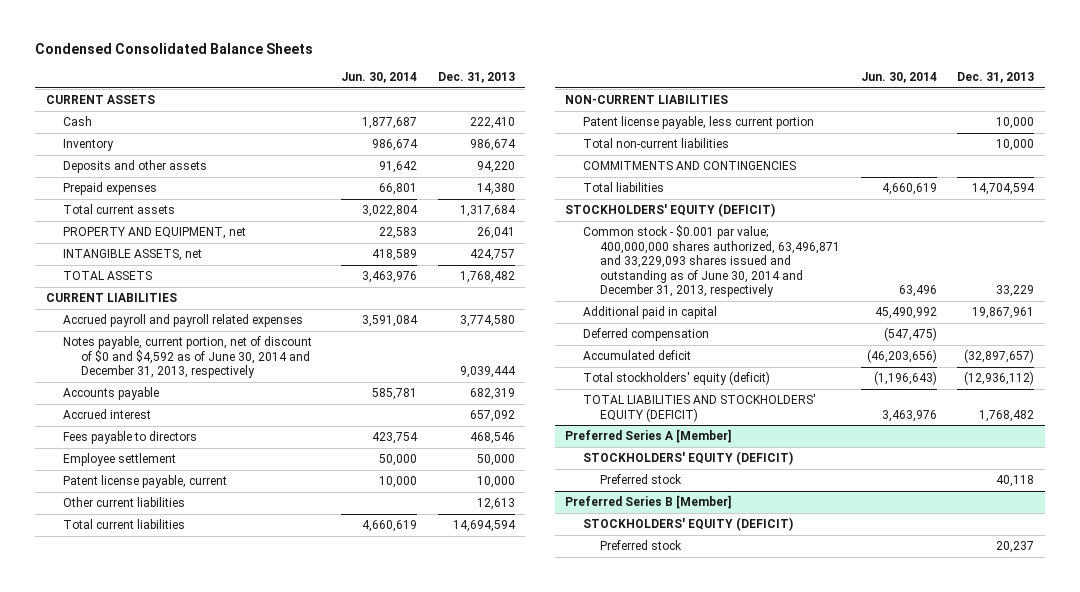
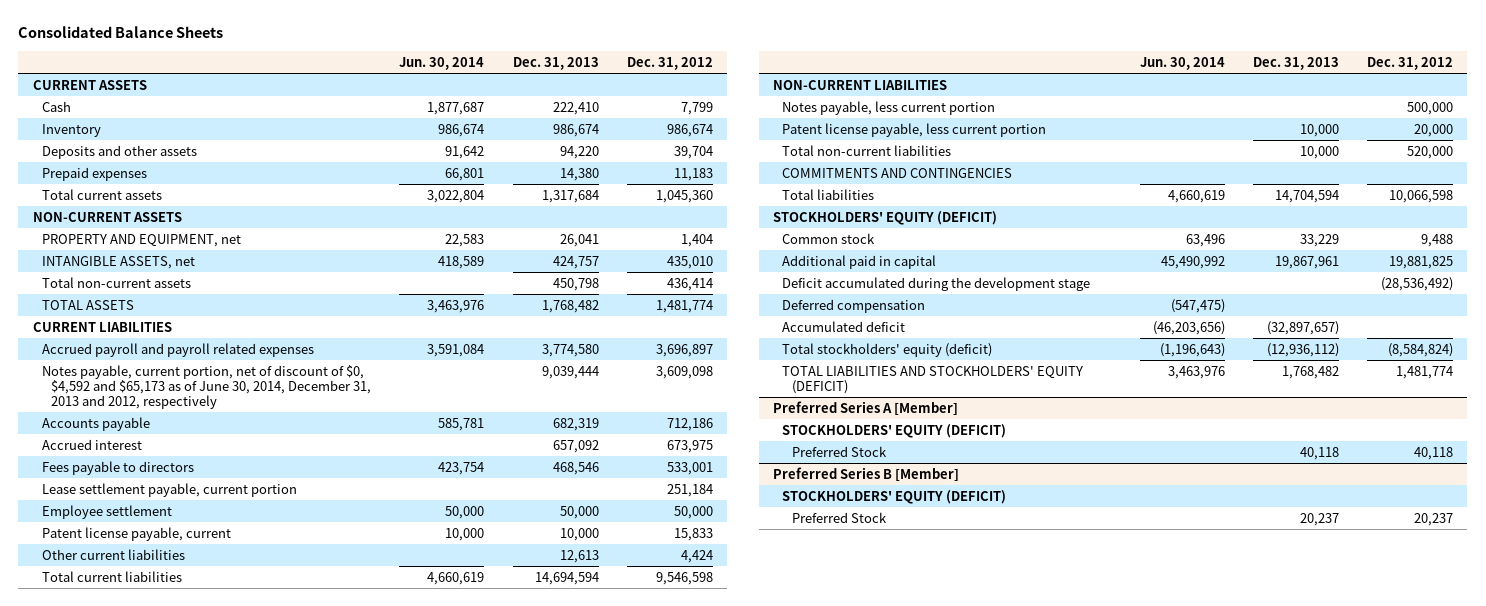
- Condensed Consolidated Balance Sheets
+ Consolidated Balance Sheets
- | Jun. 30, 2014 | Dec. 31, 2013
+ | Jun. 30, 2014 | Dec. 31, 2013 | Dec. 31, 2012
+ NON-CURRENT ASSETS
+ Total non-current assets | | 450,798 | 436,414
- Notes payable, current portion, net of discount of $0 and $4,592 as of June 30, 2014 and December 31, 2013, respectively | | 9,039,444
+ Notes payable, current portion, net of discount of $0, $4,592 and $65,173 as of June 30, 2014, December 31, 2013 and 2012, respectively | | 9,039,444 | 3,609,098
+ Lease settlement payable, current portion | | | 251,184
+ Notes payable, less current portion | | | 500,000
- Common stock - $0.001 par value; 400,000,000 shares authorized, 63,496,871 and 33,229,093 shares issued and outstanding as of June 30, 2014 and December 31, 2013, respectively | 63,496 | 33,229
+ Common stock | 63,496 | 33,229 | 9,488
+ Deficit accumulated during the development stage | | | (28,536,492)
@ Preferred Series A [Member]
- Preferred stock | | 40,118
+ Preferred Stock | | 40,118 | 40,118
@ Preferred Series B [Member]
- Preferred stock | | 20,237
+ Preferred Stock | | 20,237 | 20,237

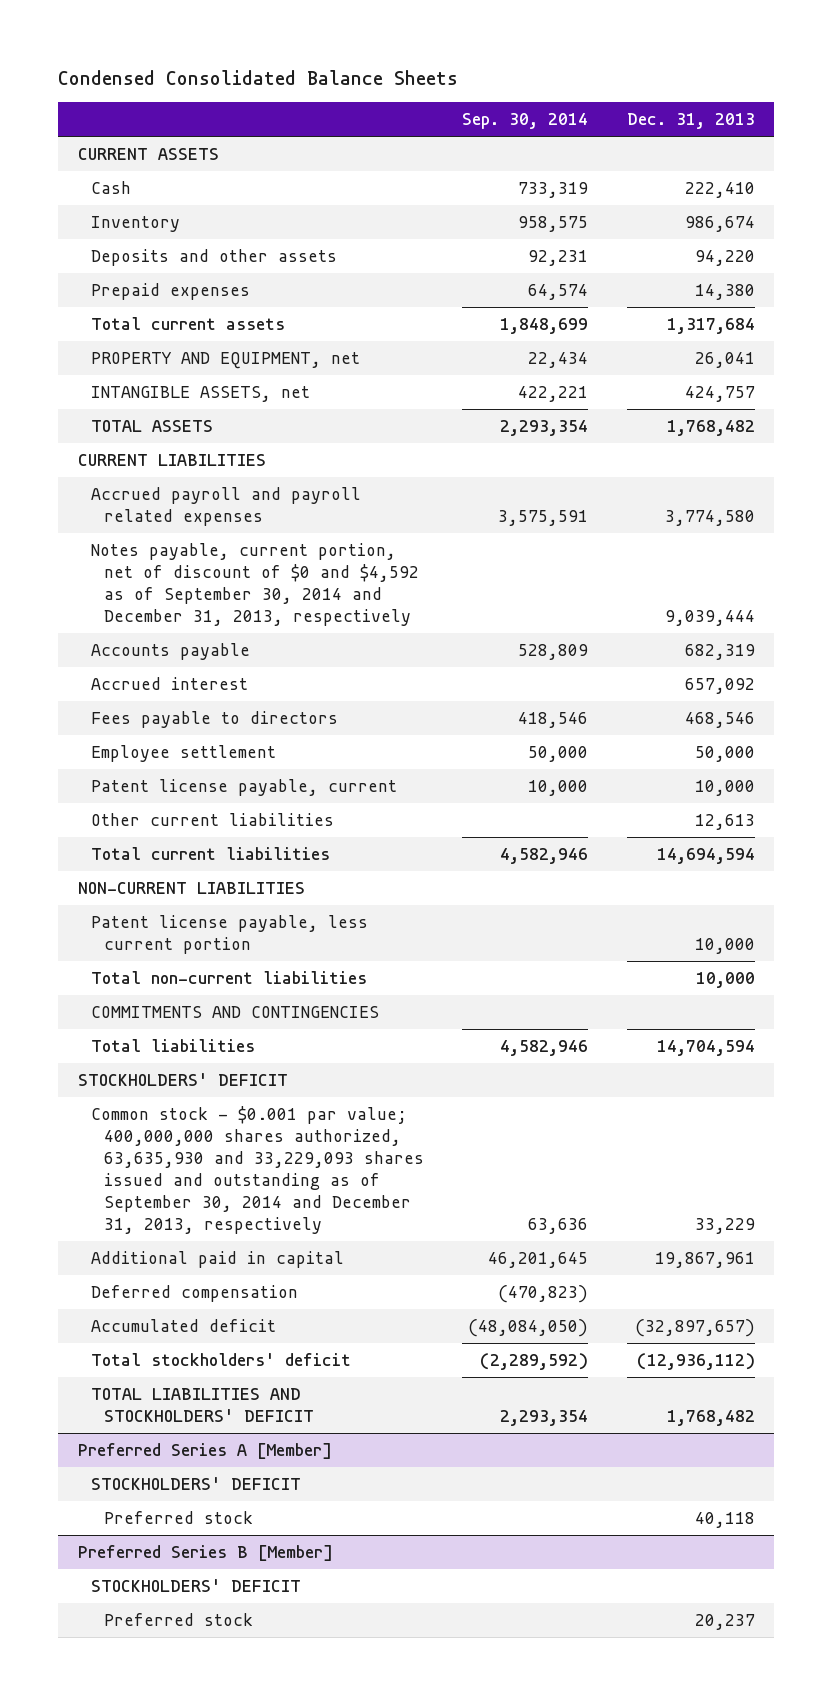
- Consolidated Balance Sheets
+ Condensed Consolidated Balance Sheets
- | Jun. 30, 2014 | Dec. 31, 2013 | Dec. 31, 2012
+ | Sep. 30, 2014 | Dec. 31, 2013
- NON-CURRENT ASSETS
- Total non-current assets | | 450,798 | 436,414
- Notes payable, current portion, net of discount of $0, $4,592 and $65,173 as of June 30, 2014, December 31, 2013 and 2012, respectively | | 9,039,444 | 3,609,098
+ Notes payable, current portion, net of discount of $0 and $4,592 as of September 30, 2014 and December 31, 2013, respectively | | 9,039,444
- Lease settlement payable, current portion | | | 251,184
- Notes payable, less current portion | | | 500,000
- STOCKHOLDERS' EQUITY (DEFICIT)
- Common stock | 63,496 | 33,229 | 9,488
+ STOCKHOLDERS' DEFICIT
+ Common stock - $0.001 par value; 400,000,000 shares authorized, 63,635,930 and 33,229,093 shares issued and outstanding as of September 30, 2014 and December 31, 2013, respectively | 63,636 | 33,229
- Deficit accumulated during the development stage | | | (28,536,492)
- Total stockholders' equity (deficit) | (1,196,643) | (12,936,112) | (8,584,824)
- TOTAL LIABILITIES AND STOCKHOLDERS' EQUITY (DEFICIT) | 3,463,976 | 1,768,482 | 1,481,774
+ Total stockholders' deficit | (2,289,592) | (12,936,112)
+ TOTAL LIABILITIES AND STOCKHOLDERS' DEFICIT | 2,293,354 | 1,768,482
@ Preferred Series A [Member]
- STOCKHOLDERS' EQUITY (DEFICIT)
- Preferred Stock | | 40,118 | 40,118
+ STOCKHOLDERS' DEFICIT
+ Preferred stock | | 40,118
@ Preferred Series B [Member]
- STOCKHOLDERS' EQUITY (DEFICIT)
- Preferred Stock | | 20,237 | 20,237
+ STOCKHOLDERS' DEFICIT
+ Preferred stock | | 20,237

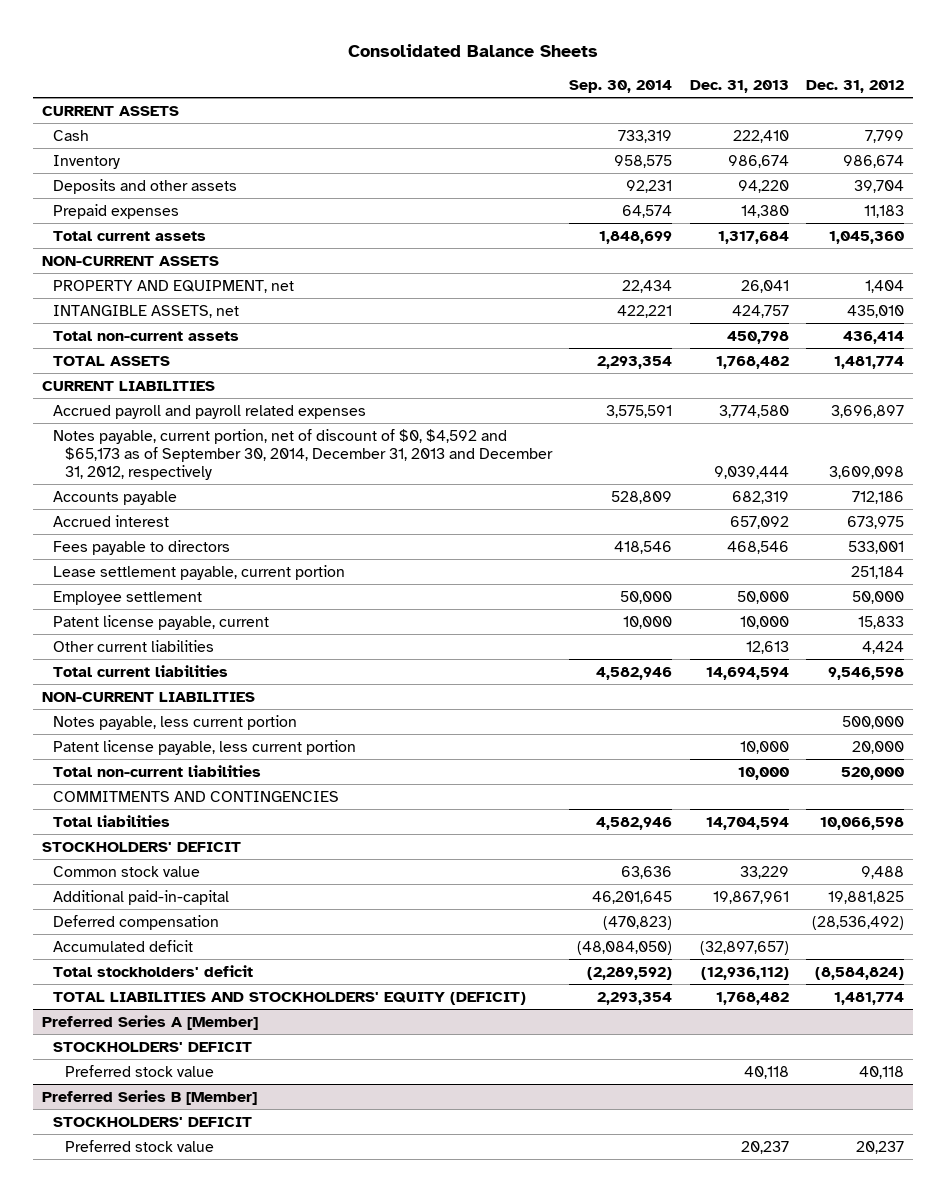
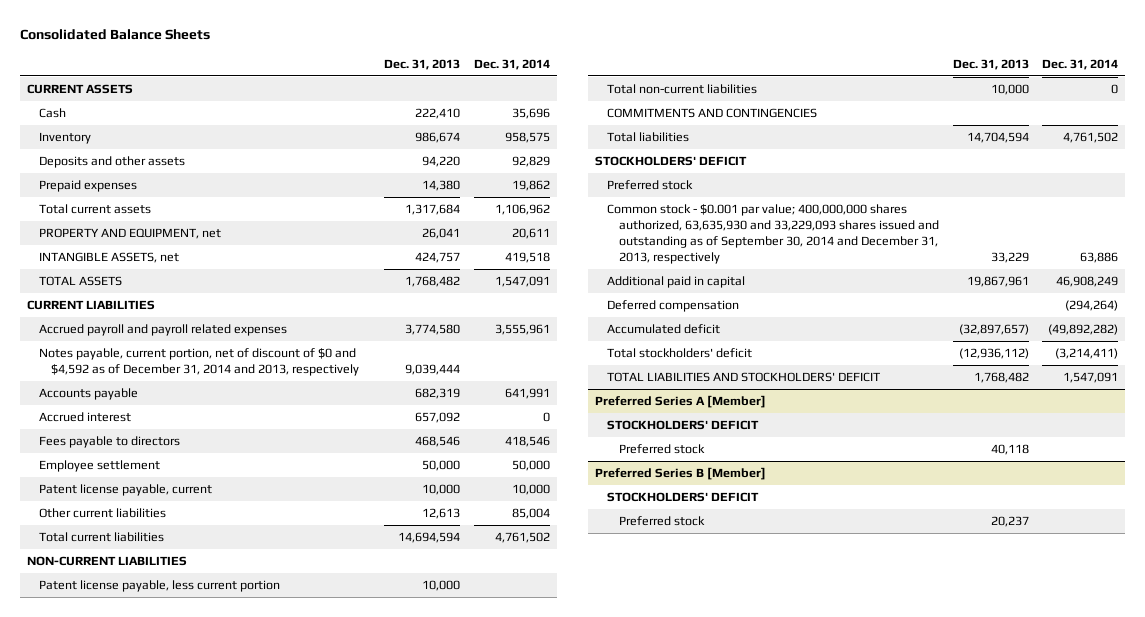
- | Sep. 30, 2014 | Dec. 31, 2013 | Dec. 31, 2012
+ | Dec. 31, 2013 | Dec. 31, 2014
- NON-CURRENT ASSETS
- Total non-current assets | | 450,798 | 436,414
- Notes payable, current portion, net of discount of $0, $4,592 and $65,173 as of September 30, 2014, December 31, 2013 and December 31, 2012, respectively | | 9,039,444 | 3,609,098
+ Notes payable, current portion, net of discount of $0 and $4,592 as of December 31, 2014 and 2013, respectively | 9,039,444 |
- Lease settlement payable, current portion | | | 251,184
- Notes payable, less current portion | | | 500,000
- Common stock value | 63,636 | 33,229 | 9,488
- Additional paid-in-capital | 46,201,645 | 19,867,961 | 19,881,825
+ Preferred stock
+ Common stock - $0.001 par value; 400,000,000 shares authorized, 63,635,930 and 33,229,093 shares issued and outstanding as of September 30, 2014 and December 31, 2013, respectively | 33,229 | 63,886
+ Additional paid in capital | 19,867,961 | 46,908,249
- TOTAL LIABILITIES AND STOCKHOLDERS' EQUITY (DEFICIT) | 2,293,354 | 1,768,482 | 1,481,774
+ TOTAL LIABILITIES AND STOCKHOLDERS' DEFICIT | 1,768,482 | 1,547,091
@ Preferred Series A [Member]
- Preferred stock value | | 40,118 | 40,118
+ Preferred stock | 40,118 |
@ Preferred Series B [Member]
- Preferred stock value | | 20,237 | 20,237
+ Preferred stock | 20,237 |

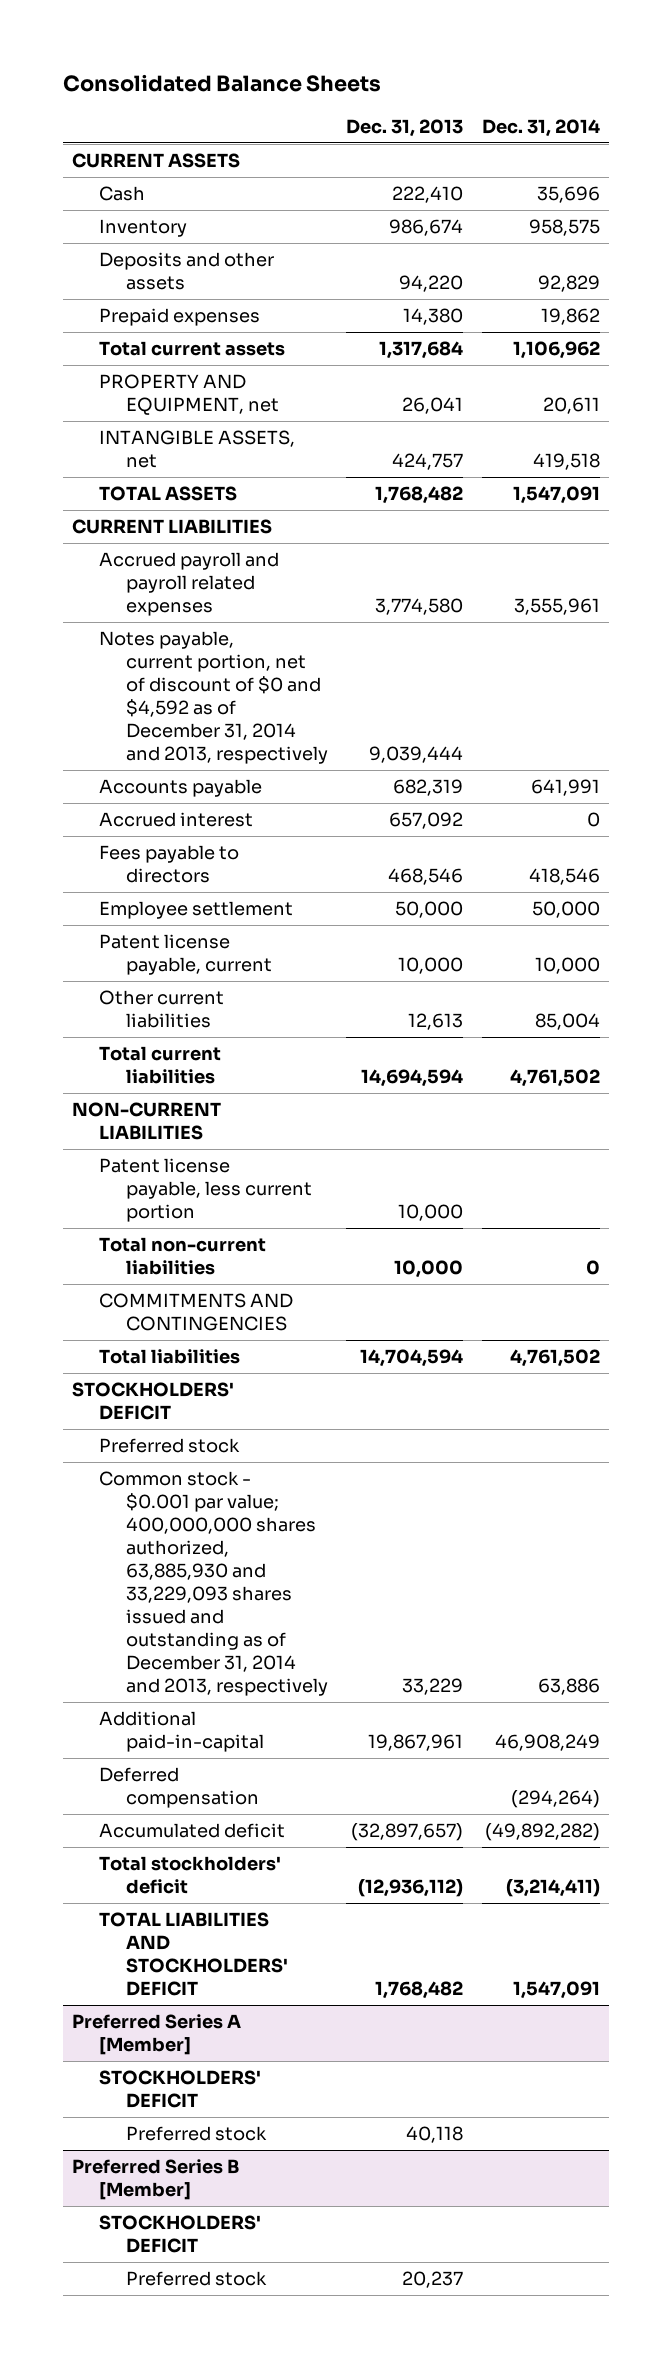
- Common stock - $0.001 par value; 400,000,000 shares authorized, 63,635,930 and 33,229,093 shares issued and outstanding as of September 30, 2014 and December 31, 2013, respectively | 33,229 | 63,886
- Additional paid in capital | 19,867,961 | 46,908,249
+ Common stock - $0.001 par value; 400,000,000 shares authorized, 63,885,930 and 33,229,093 shares issued and outstanding as of December 31, 2014 and 2013, respectively | 33,229 | 63,886
+ Additional paid-in-capital | 19,867,961 | 46,908,249

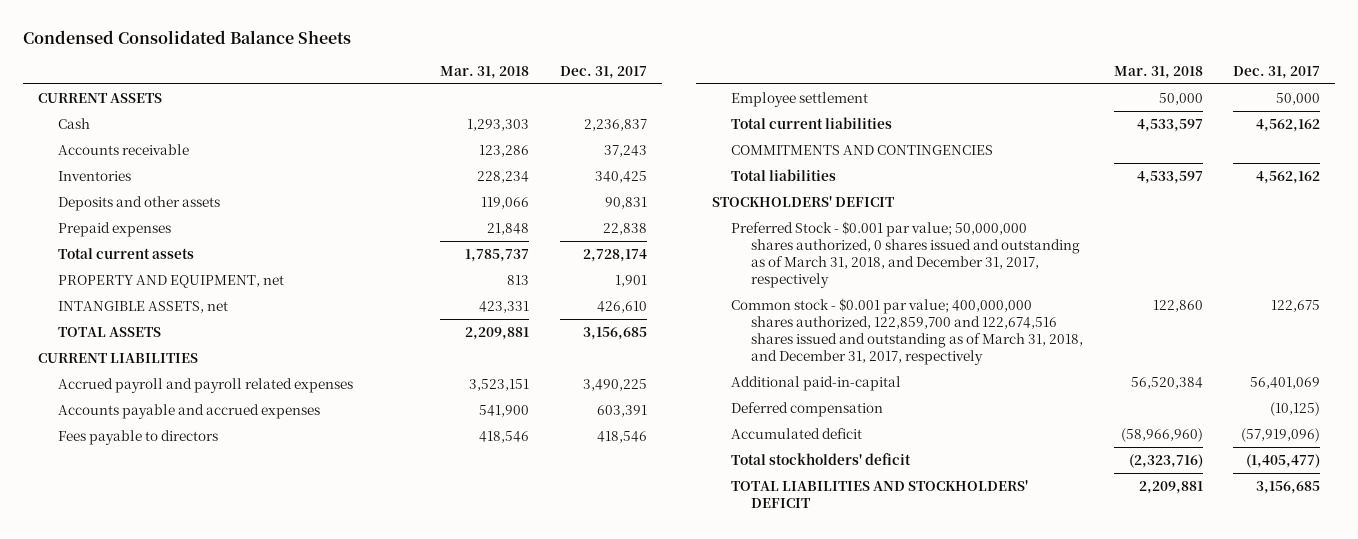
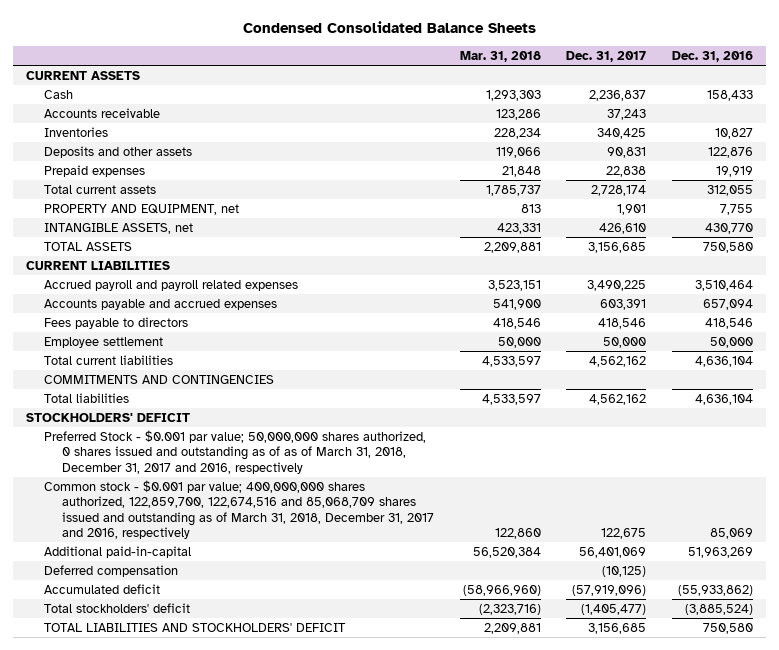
- | Mar. 31, 2018 | Dec. 31, 2017
+ | Mar. 31, 2018 | Dec. 31, 2017 | Dec. 31, 2016
- Preferred Stock - $0.001 par value; 50,000,000 shares authorized, 0 shares issued and outstanding as of March 31, 2018, and December 31, 2017, respectively
- Common stock - $0.001 par value; 400,000,000 shares authorized, 122,859,700 and 122,674,516 shares issued and outstanding as of March 31, 2018, and December 31, 2017, respectively | 122,860 | 122,675
+ Preferred Stock - $0.001 par value; 50,000,000 shares authorized, 0 shares issued and outstanding as of as of March 31, 2018, December 31, 2017 and 2016, respectively
+ Common stock - $0.001 par value; 400,000,000 shares authorized, 122,859,700, 122,674,516 and 85,068,709 shares issued and outstanding as of March 31, 2018, December 31, 2017 and 2016, respectively | 122,860 | 122,675 | 85,069

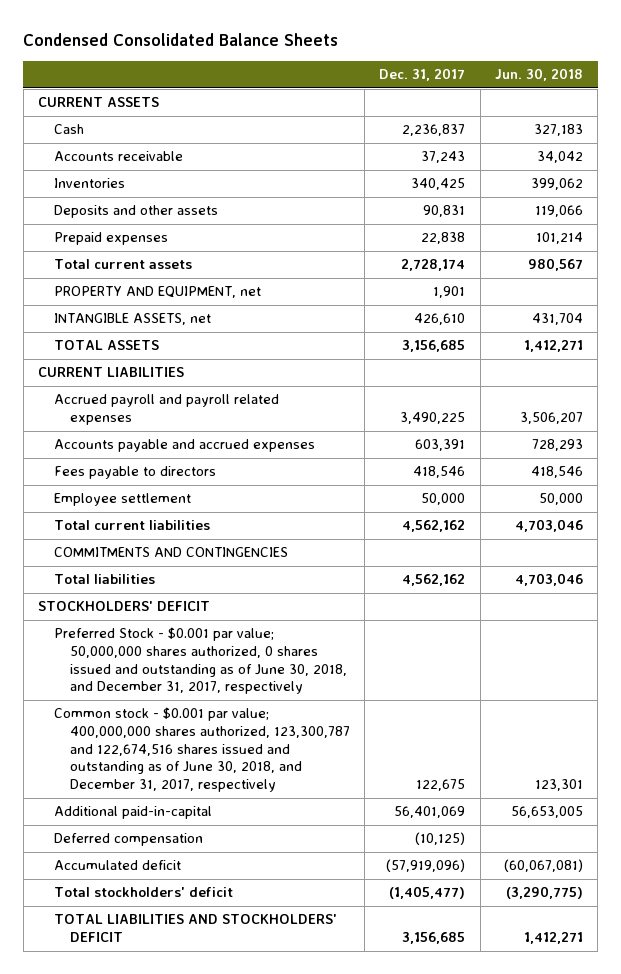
- | Mar. 31, 2018 | Dec. 31, 2017 | Dec. 31, 2016
+ | Dec. 31, 2017 | Jun. 30, 2018
- Preferred Stock - $0.001 par value; 50,000,000 shares authorized, 0 shares issued and outstanding as of as of March 31, 2018, December 31, 2017 and 2016, respectively
- Common stock - $0.001 par value; 400,000,000 shares authorized, 122,859,700, 122,674,516 and 85,068,709 shares issued and outstanding as of March 31, 2018, December 31, 2017 and 2016, respectively | 122,860 | 122,675 | 85,069
+ Preferred Stock - $0.001 par value; 50,000,000 shares authorized, 0 shares issued and outstanding as of June 30, 2018, and December 31, 2017, respectively
+ Common stock - $0.001 par value; 400,000,000 shares authorized, 123,300,787 and 122,674,516 shares issued and outstanding as of June 30, 2018, and December 31, 2017, respectively | 122,675 | 123,301

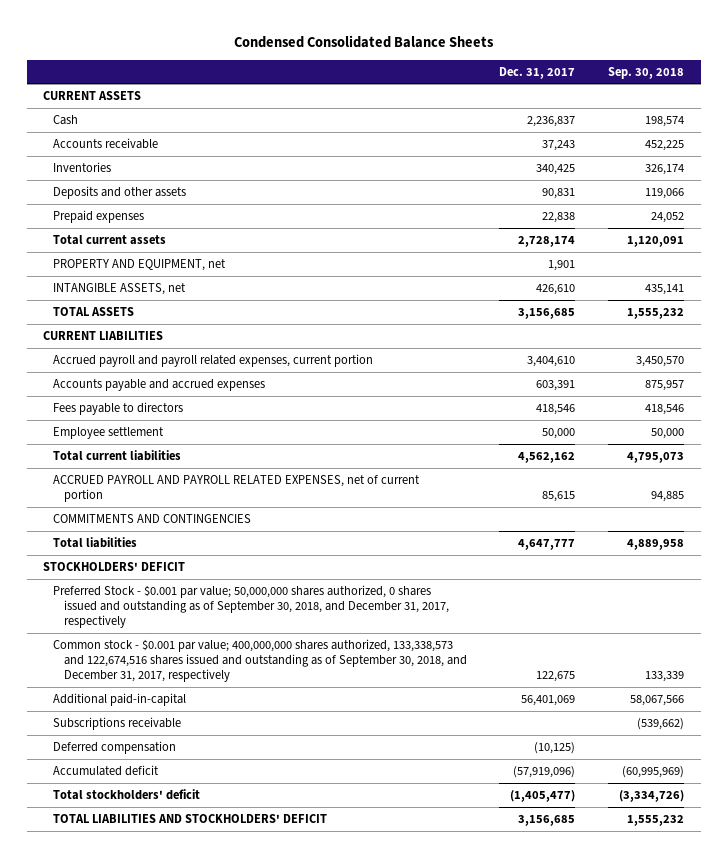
- | Dec. 31, 2017 | Jun. 30, 2018
+ | Dec. 31, 2017 | Sep. 30, 2018
- Accrued payroll and payroll related expenses | 3,490,225 | 3,506,207
+ Accrued payroll and payroll related expenses, current portion | 3,404,610 | 3,450,570
+ ACCRUED PAYROLL AND PAYROLL RELATED EXPENSES, net of current portion | 85,615 | 94,885
- Total liabilities | 4,562,162 | 4,703,046
+ Total liabilities | 4,647,777 | 4,889,958
- Preferred Stock - $0.001 par value; 50,000,000 shares authorized, 0 shares issued and outstanding as of June 30, 2018, and December 31, 2017, respectively
- Common stock - $0.001 par value; 400,000,000 shares authorized, 123,300,787 and 122,674,516 shares issued and outstanding as of June 30, 2018, and December 31, 2017, respectively | 122,675 | 123,301
+ Preferred Stock - $0.001 par value; 50,000,000 shares authorized, 0 shares issued and outstanding as of September 30, 2018, and December 31, 2017, respectively
+ Common stock - $0.001 par value; 400,000,000 shares authorized, 133,338,573 and 122,674,516 shares issued and outstanding as of September 30, 2018, and December 31, 2017, respectively | 122,675 | 133,339
+ Subscriptions receivable | | (539,662)

